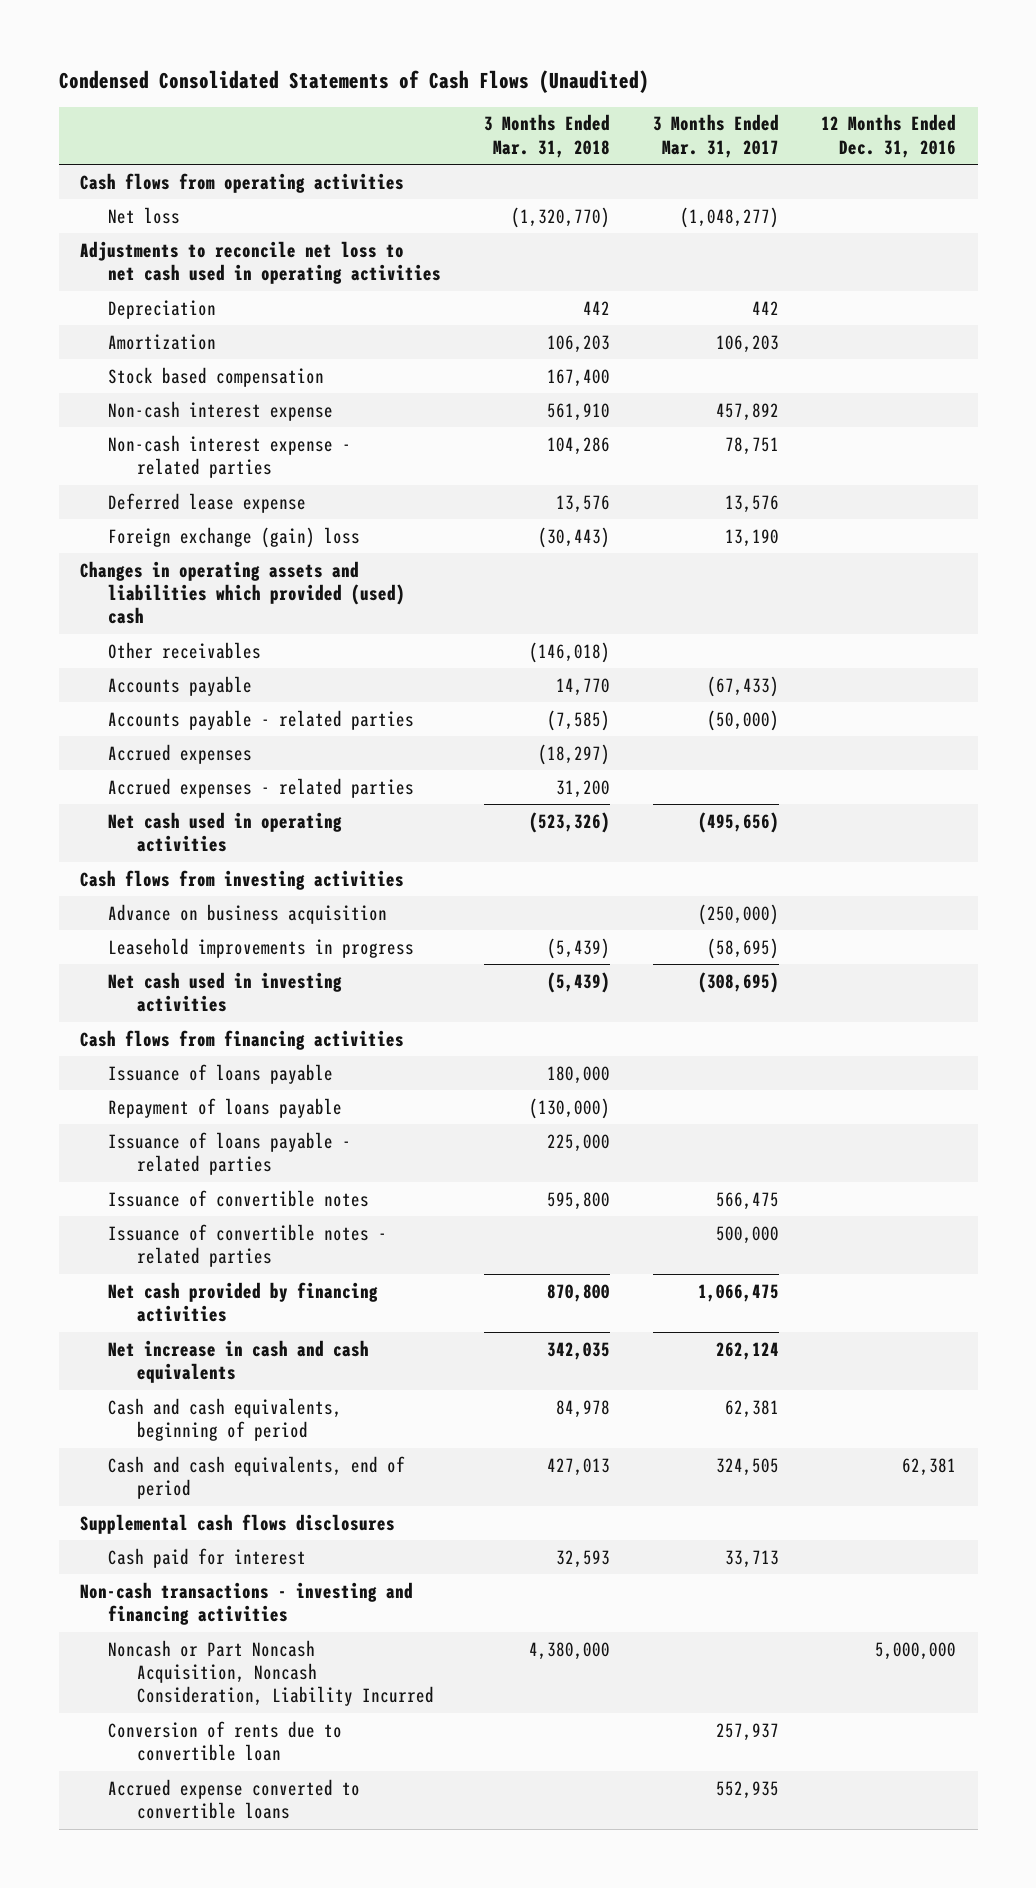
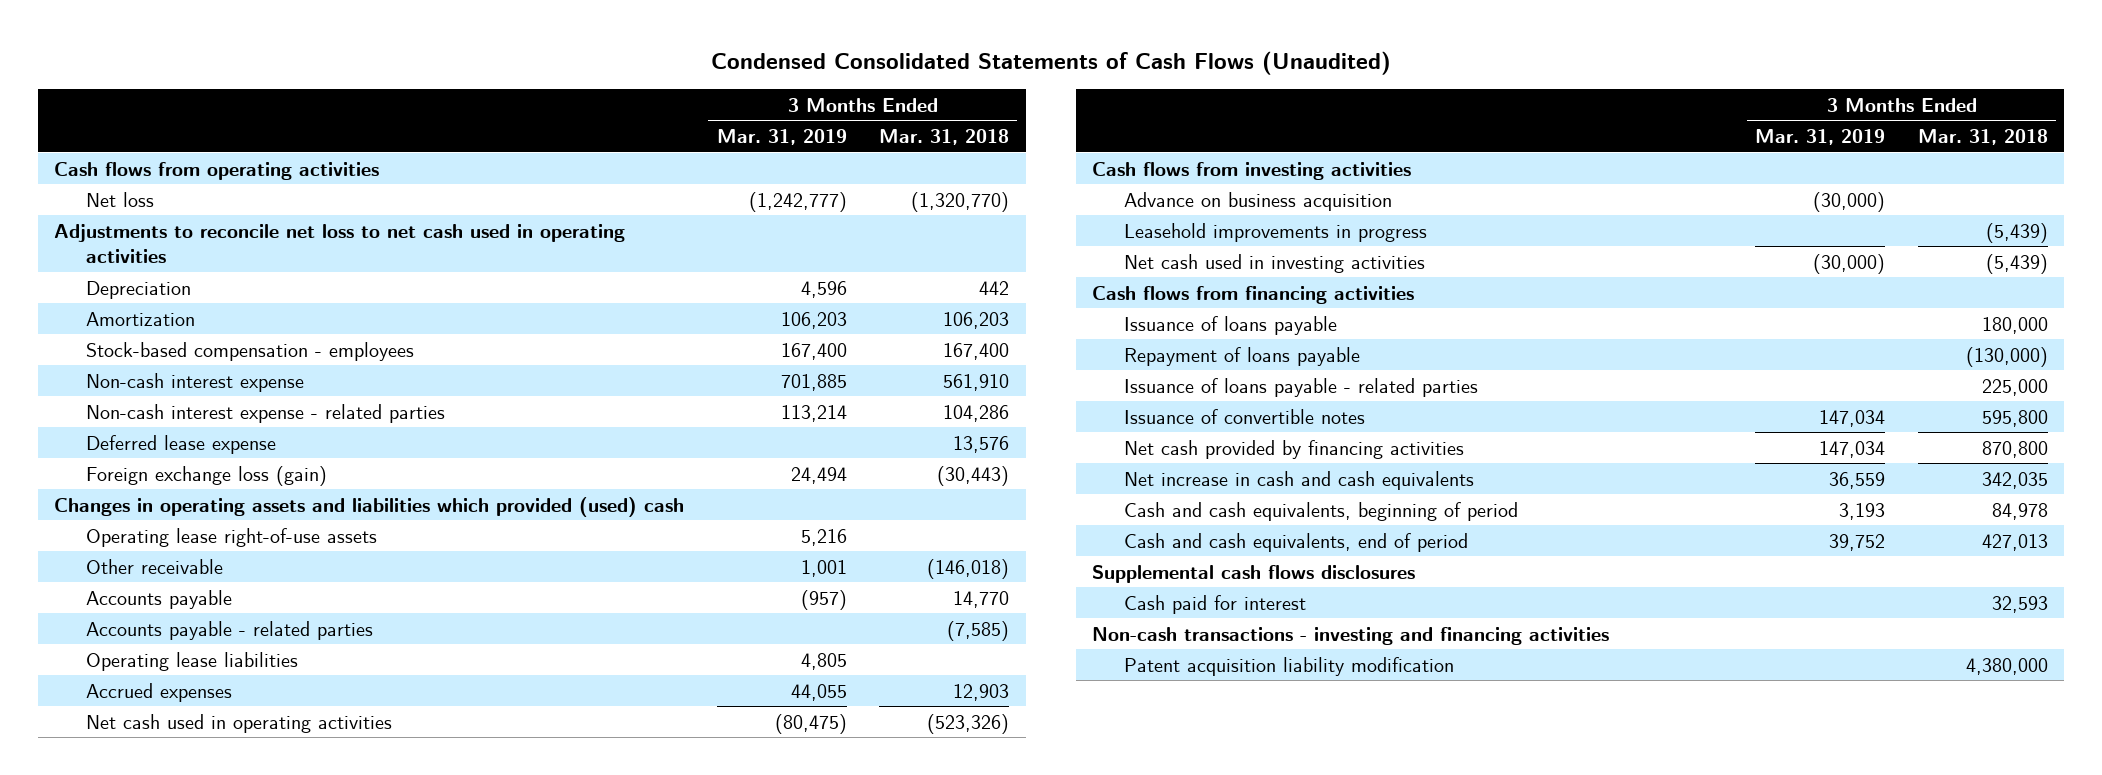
- | 3 Months Ended Mar. 31, 2018 | 3 Months Ended Mar. 31, 2017 | 12 Months Ended Dec. 31, 2016
+ | 3 Months Ended Mar. 31, 2019 | 3 Months Ended Mar. 31, 2018
- Stock based compensation | 167,400 | |
+ Stock-based compensation - employees | 167,400 | 167,400
- Foreign exchange (gain) loss | (30,443) | 13,190 |
+ Foreign exchange loss (gain) | 24,494 | (30,443)
- Other receivables | (146,018) | |
+ Operating lease right-of-use assets | 5,216 |
+ Other receivable | 1,001 | (146,018)
- Accrued expenses | (18,297) | |
- Accrued expenses - related parties | 31,200 | |
+ Operating lease liabilities | 4,805 |
+ Accrued expenses | 44,055 | 12,903
- Issuance of convertible notes - related parties | | 500,000 |
- Noncash or Part Noncash Acquisition, Noncash Consideration, Liability Incurred | 4,380,000 | | 5,000,000
- Conversion of rents due to convertible loan | | 257,937 |
- Accrued expense converted to convertible loans | | 552,935 |
+ Patent acquisition liability modification | | 4,380,000

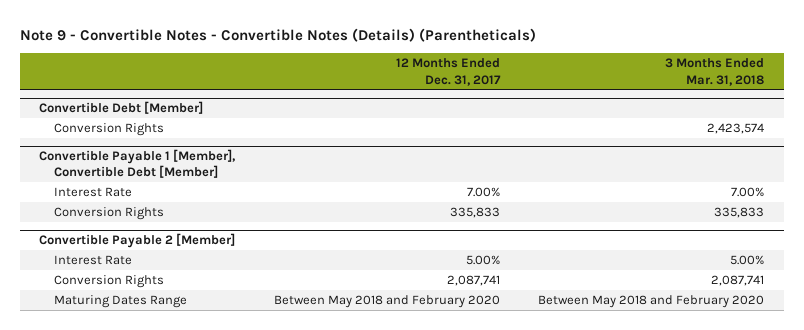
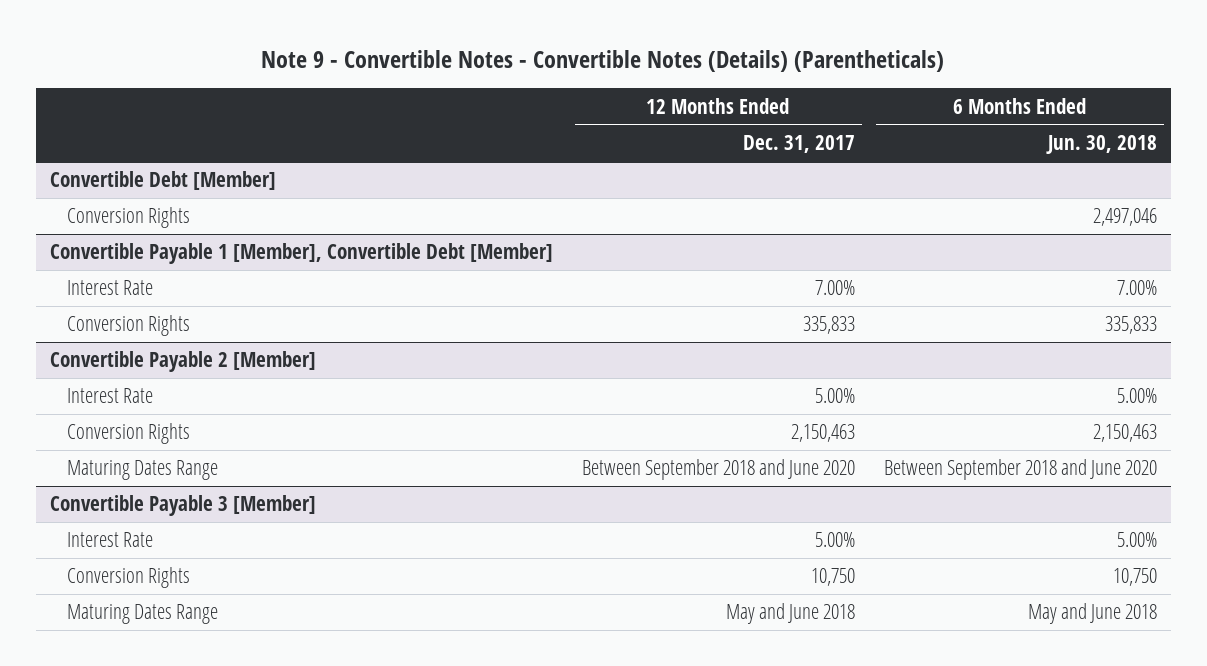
- | 12 Months Ended Dec. 31, 2017 | 3 Months Ended Mar. 31, 2018
+ | 12 Months Ended Dec. 31, 2017 | 6 Months Ended Jun. 30, 2018
@ Convertible Payable 2 [Member]
- Conversion Rights | 2,087,741 | 2,087,741
- Maturing Dates Range | Between May 2018 and February 2020 | Between May 2018 and February 2020
+ Conversion Rights | 2,150,463 | 2,150,463
+ Maturing Dates Range | Between September 2018 and June 2020 | Between September 2018 and June 2020
+ Convertible Payable 3 [Member]
+ Interest Rate | 5.00% | 5.00%
+ Conversion Rights | 10,750 | 10,750
+ Maturing Dates Range | May and June 2018 | May and June 2018

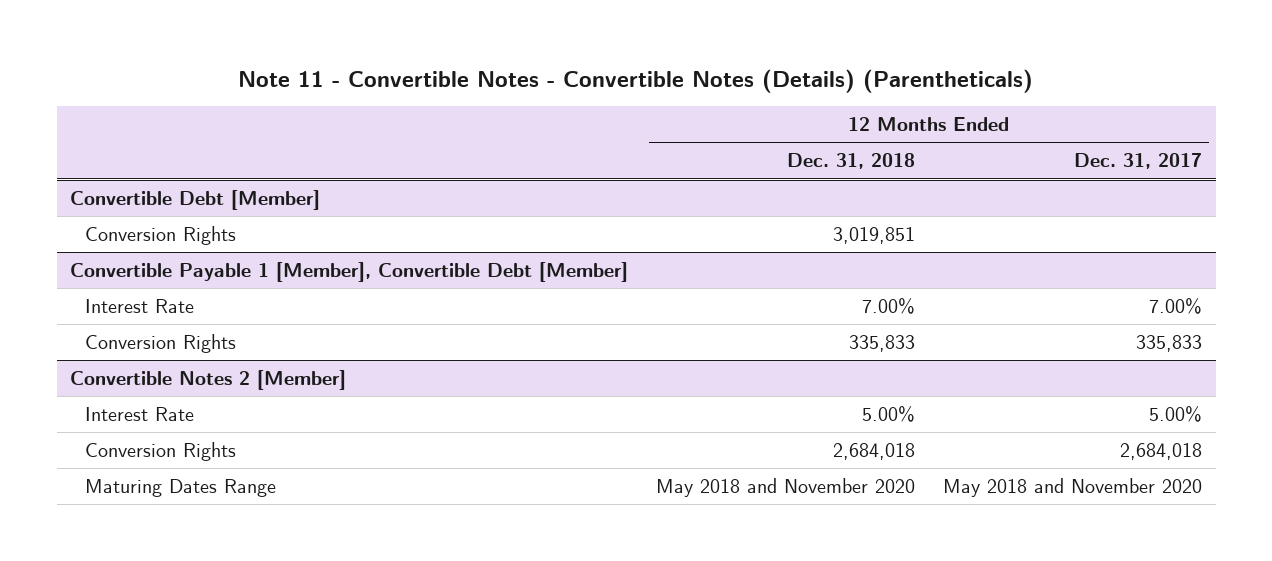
- Note 9 - Convertible Notes - Convertible Notes (Details) (Parentheticals)
+ Note 11 - Convertible Notes - Convertible Notes (Details) (Parentheticals)
- | 12 Months Ended Dec. 31, 2017 | 6 Months Ended Jun. 30, 2018
+ | 12 Months Ended Dec. 31, 2018 | 12 Months Ended Dec. 31, 2017
- Convertible Payable 2 [Member]
- Interest Rate | 5.00% | 5.00%
- Conversion Rights | 2,150,463 | 2,150,463
- Maturing Dates Range | Between September 2018 and June 2020 | Between September 2018 and June 2020
- Convertible Payable 3 [Member]
+ Convertible Notes 2 [Member]
- Conversion Rights | 10,750 | 10,750
- Maturing Dates Range | May and June 2018 | May and June 2018
+ Conversion Rights | 2,684,018 | 2,684,018
+ Maturing Dates Range | May 2018 and November 2020 | May 2018 and November 2020

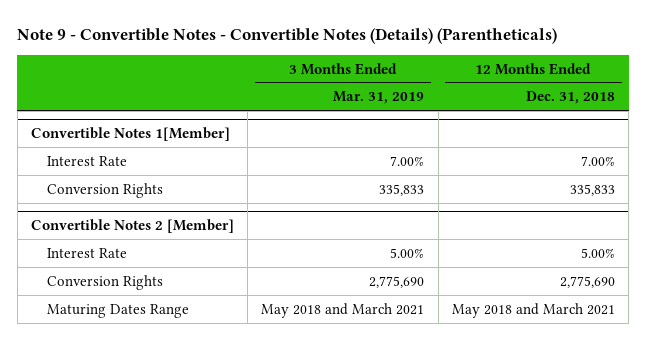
- Note 11 - Convertible Notes - Convertible Notes (Details) (Parentheticals)
+ Note 9 - Convertible Notes - Convertible Notes (Details) (Parentheticals)
- | 12 Months Ended Dec. 31, 2018 | 12 Months Ended Dec. 31, 2017
+ | 3 Months Ended Mar. 31, 2019 | 12 Months Ended Dec. 31, 2018
- Convertible Debt [Member]
- Conversion Rights | 3,019,851 |
- Convertible Payable 1 [Member], Convertible Debt [Member]
+ Convertible Notes 1[Member]
@ Convertible Notes 2 [Member]
- Conversion Rights | 2,684,018 | 2,684,018
- Maturing Dates Range | May 2018 and November 2020 | May 2018 and November 2020
+ Conversion Rights | 2,775,690 | 2,775,690
+ Maturing Dates Range | May 2018 and March 2021 | May 2018 and March 2021

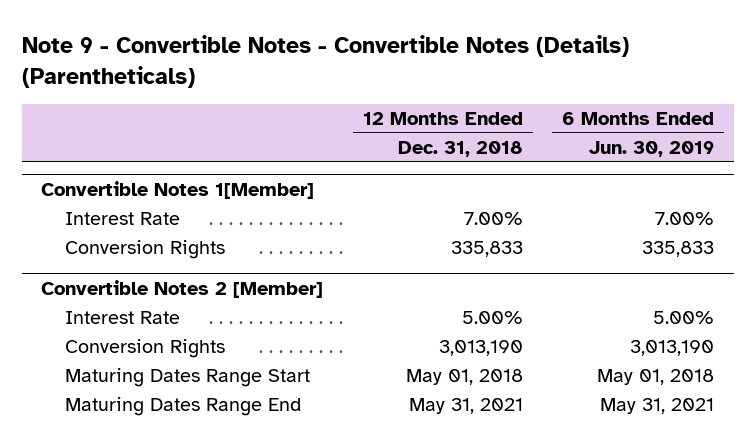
- | 3 Months Ended Mar. 31, 2019 | 12 Months Ended Dec. 31, 2018
+ | 12 Months Ended Dec. 31, 2018 | 6 Months Ended Jun. 30, 2019
@ Convertible Notes 2 [Member]
- Conversion Rights | 2,775,690 | 2,775,690
- Maturing Dates Range | May 2018 and March 2021 | May 2018 and March 2021
+ Conversion Rights | 3,013,190 | 3,013,190
+ Maturing Dates Range Start | May 01, 2018 | May 01, 2018
+ Maturing Dates Range End | May 31, 2021 | May 31, 2021

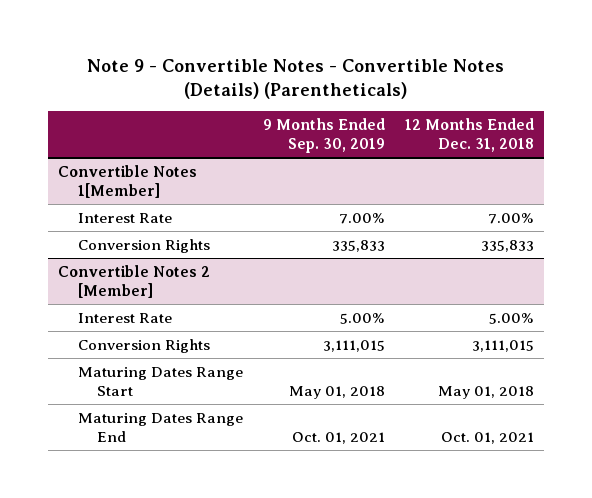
- | 12 Months Ended Dec. 31, 2018 | 6 Months Ended Jun. 30, 2019
+ | 9 Months Ended Sep. 30, 2019 | 12 Months Ended Dec. 31, 2018
@ Convertible Notes 2 [Member]
- Conversion Rights | 3,013,190 | 3,013,190
+ Conversion Rights | 3,111,015 | 3,111,015
- Maturing Dates Range End | May 31, 2021 | May 31, 2021
+ Maturing Dates Range End | Oct. 01, 2021 | Oct. 01, 2021

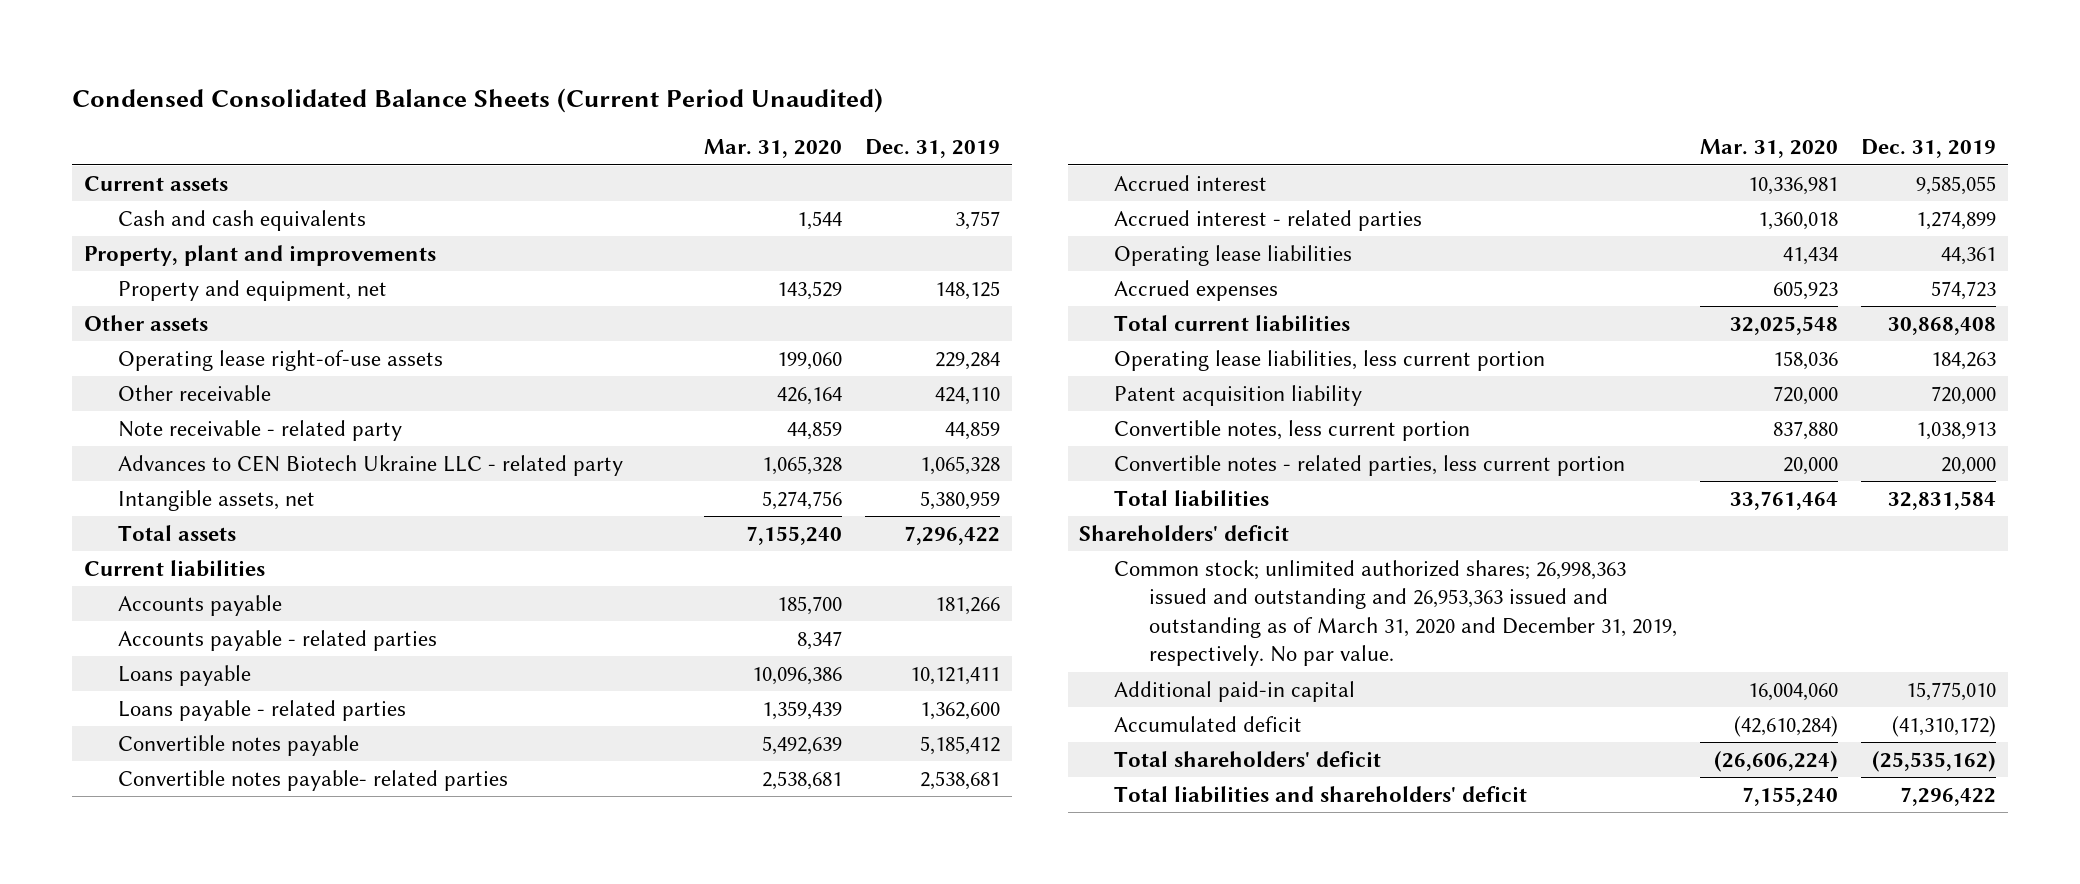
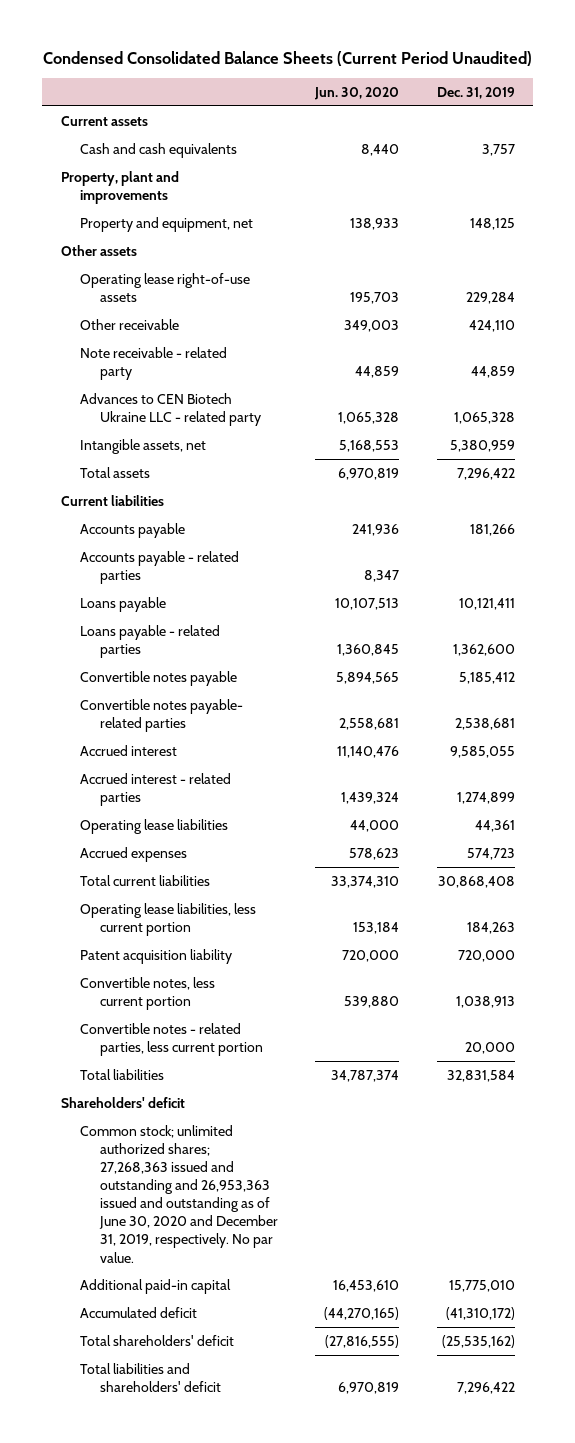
- | Mar. 31, 2020 | Dec. 31, 2019
+ | Jun. 30, 2020 | Dec. 31, 2019
- Common stock; unlimited authorized shares; 26,998,363 issued and outstanding and 26,953,363 issued and outstanding as of March 31, 2020 and December 31, 2019, respectively. No par value.
+ Common stock; unlimited authorized shares; 27,268,363 issued and outstanding and 26,953,363 issued and outstanding as of June 30, 2020 and December 31, 2019, respectively. No par value.

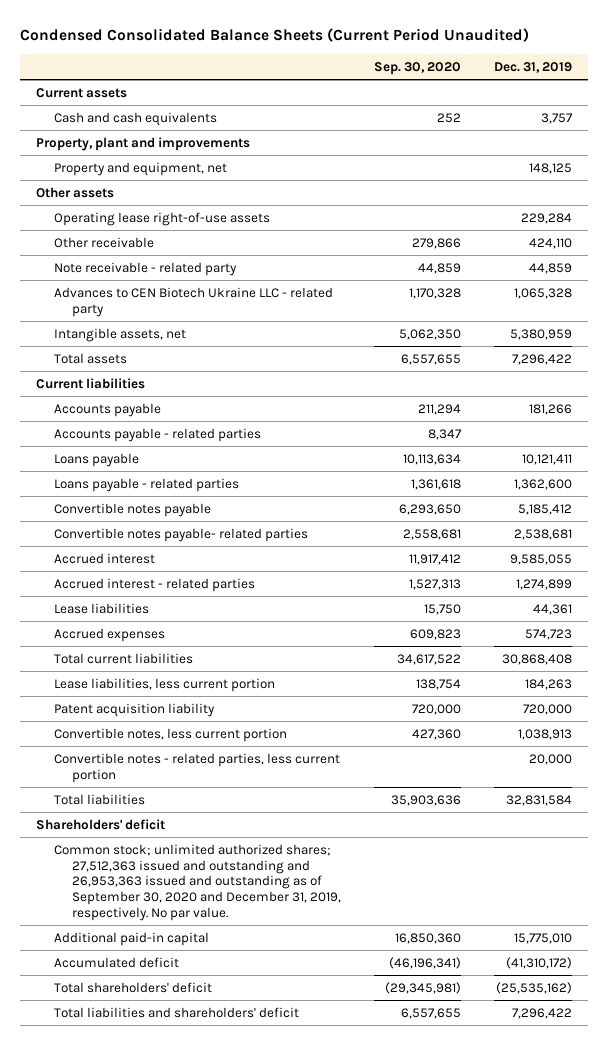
- | Jun. 30, 2020 | Dec. 31, 2019
+ | Sep. 30, 2020 | Dec. 31, 2019
- Operating lease liabilities | 44,000 | 44,361
+ Lease liabilities | 15,750 | 44,361
- Operating lease liabilities, less current portion | 153,184 | 184,263
+ Lease liabilities, less current portion | 138,754 | 184,263
- Common stock; unlimited authorized shares; 27,268,363 issued and outstanding and 26,953,363 issued and outstanding as of June 30, 2020 and December 31, 2019, respectively. No par value.
+ Common stock; unlimited authorized shares; 27,512,363 issued and outstanding and 26,953,363 issued and outstanding as of September 30, 2020 and December 31, 2019, respectively. No par value.

